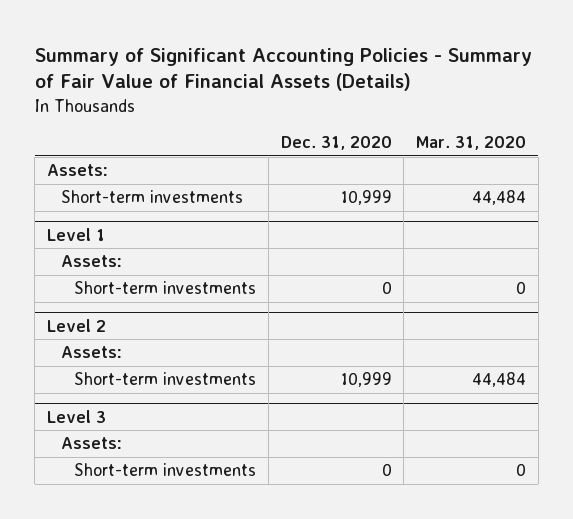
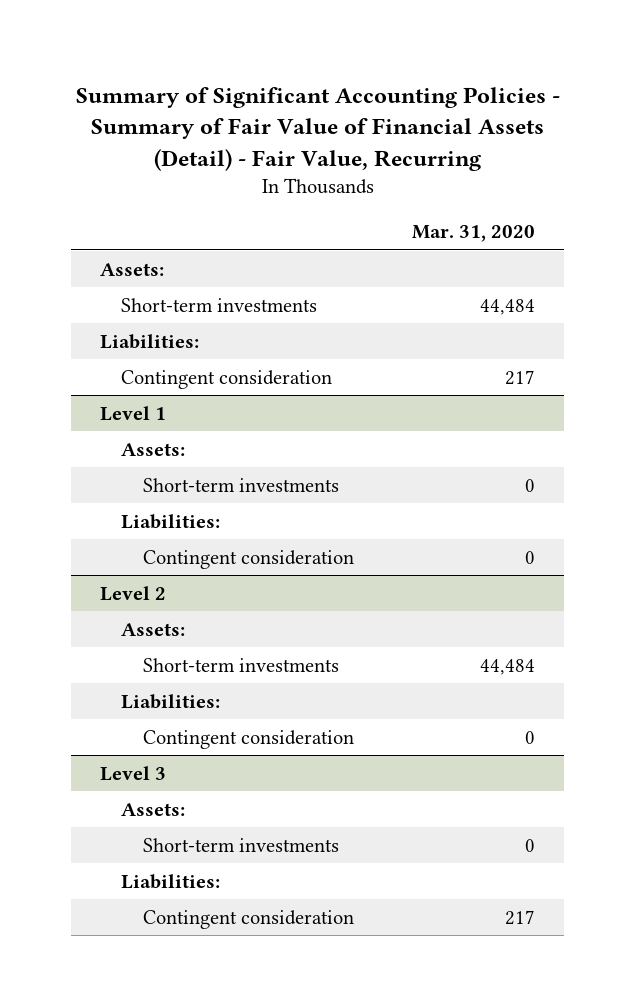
- Summary of Significant Accounting Policies - Summary of Fair Value of Financial Assets (Details)
+ Summary of Significant Accounting Policies - Summary of Fair Value of Financial Assets (Detail) - Fair Value, Recurring
- | Dec. 31, 2020 | Mar. 31, 2020
+ | Mar. 31, 2020
+ Liabilities:
+ Contingent consideration | 217
@ Level 1
+ Liabilities:
+ Contingent consideration | 0
@ Level 2
+ Liabilities:
+ Contingent consideration | 0
@ Level 3
+ Liabilities:
+ Contingent consideration | 217

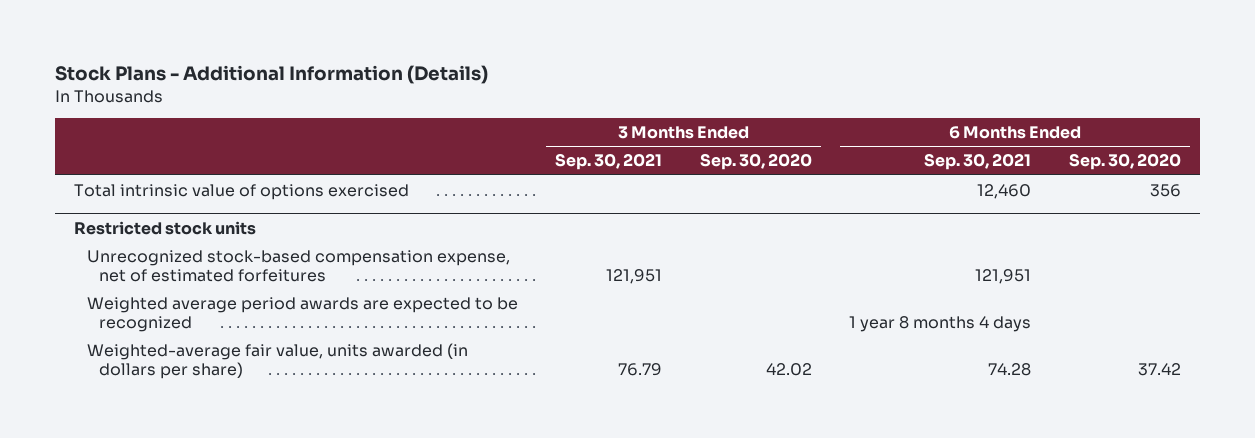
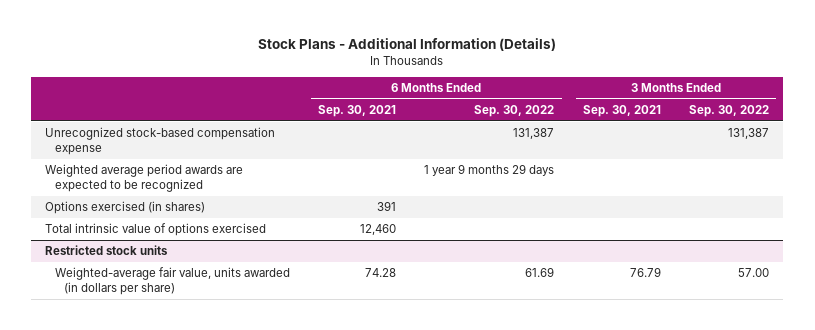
- | 3 Months Ended Sep. 30, 2021 | 3 Months Ended Sep. 30, 2020 | 6 Months Ended Sep. 30, 2021 | 6 Months Ended Sep. 30, 2020
+ | 6 Months Ended Sep. 30, 2021 | 6 Months Ended Sep. 30, 2022 | 3 Months Ended Sep. 30, 2021 | 3 Months Ended Sep. 30, 2022
+ Unrecognized stock-based compensation expense | | 131,387 | | 131,387
+ Weighted average period awards are expected to be recognized | | 1 year 9 months 29 days | |
+ Options exercised (in shares) | 391 | | |
@ Restricted stock units
- Unrecognized stock-based compensation expense, net of estimated forfeitures | 121,951 | | 121,951 |
- Weighted average period awards are expected to be recognized | | | 1 year 8 months 4 days |

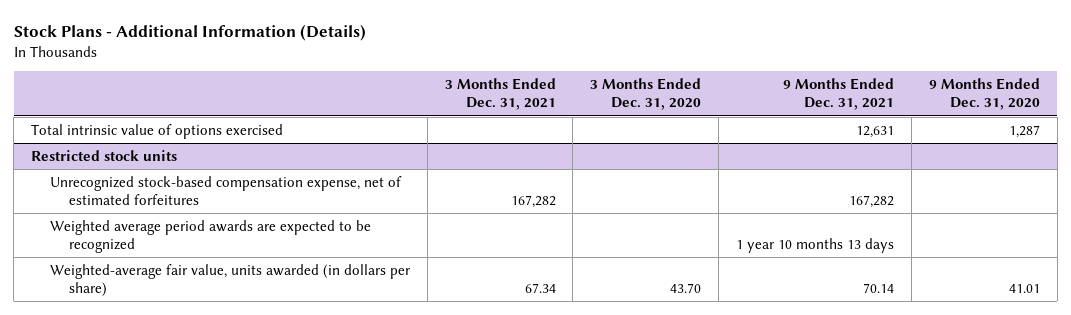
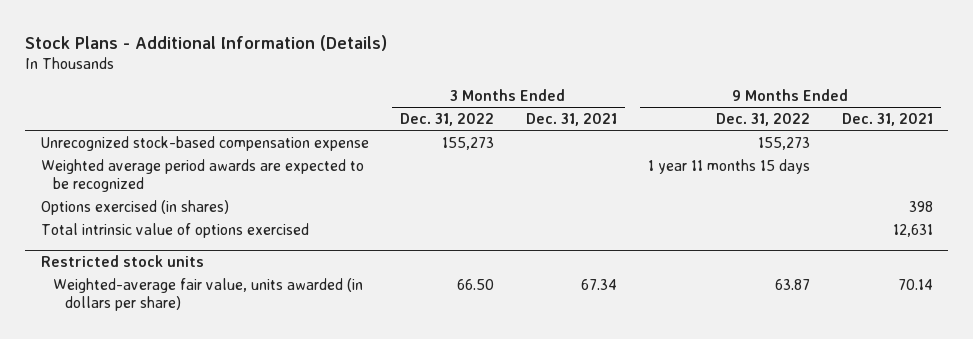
- | 3 Months Ended Dec. 31, 2021 | 3 Months Ended Dec. 31, 2020 | 9 Months Ended Dec. 31, 2021 | 9 Months Ended Dec. 31, 2020
+ | 3 Months Ended Dec. 31, 2022 | 3 Months Ended Dec. 31, 2021 | 9 Months Ended Dec. 31, 2022 | 9 Months Ended Dec. 31, 2021
+ Unrecognized stock-based compensation expense | 155,273 | | 155,273 |
+ Weighted average period awards are expected to be recognized | | | 1 year 11 months 15 days |
+ Options exercised (in shares) | | | | 398
@ Restricted stock units
- Unrecognized stock-based compensation expense, net of estimated forfeitures | 167,282 | | 167,282 |
- Weighted average period awards are expected to be recognized | | | 1 year 10 months 13 days |

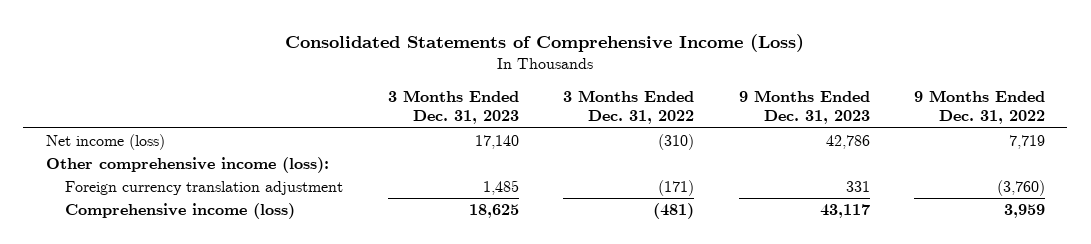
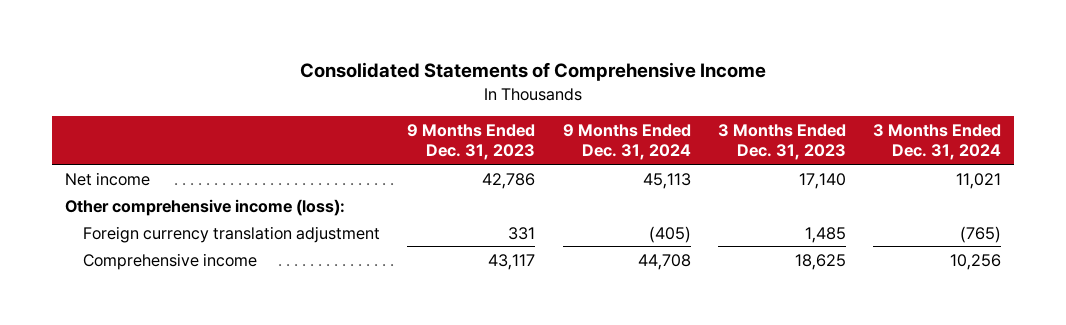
- Consolidated Statements of Comprehensive Income (Loss)
+ Consolidated Statements of Comprehensive Income
- | 3 Months Ended Dec. 31, 2023 | 3 Months Ended Dec. 31, 2022 | 9 Months Ended Dec. 31, 2023 | 9 Months Ended Dec. 31, 2022
+ | 9 Months Ended Dec. 31, 2023 | 9 Months Ended Dec. 31, 2024 | 3 Months Ended Dec. 31, 2023 | 3 Months Ended Dec. 31, 2024
- Net income (loss) | 17,140 | (310) | 42,786 | 7,719
+ Net income | 42,786 | 45,113 | 17,140 | 11,021
- Comprehensive income (loss) | 18,625 | (481) | 43,117 | 3,959
+ Comprehensive income | 43,117 | 44,708 | 18,625 | 10,256

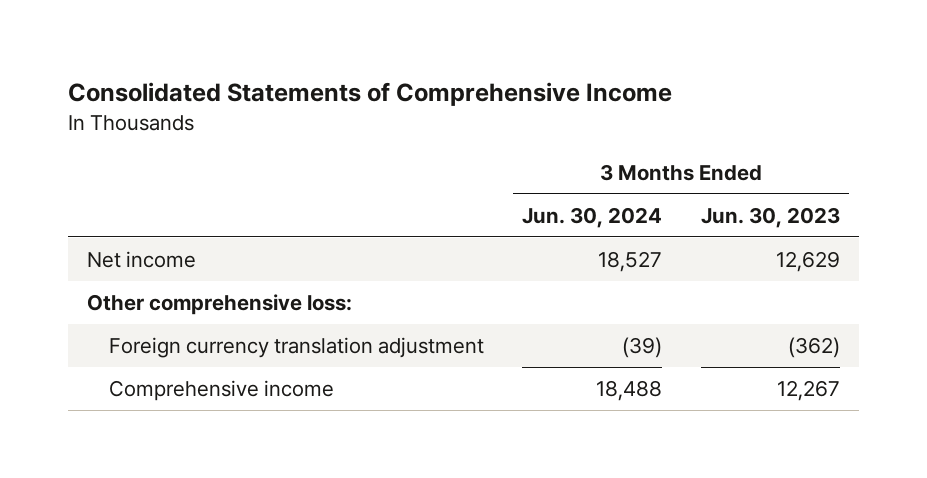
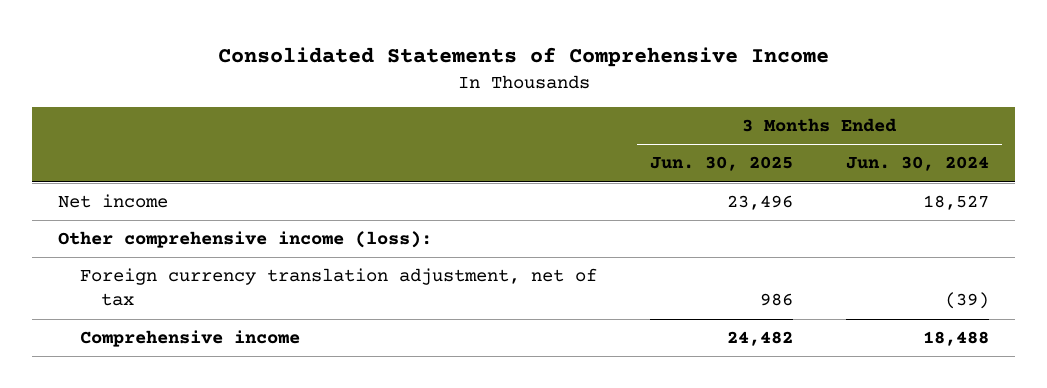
- | 3 Months Ended Jun. 30, 2024 | 3 Months Ended Jun. 30, 2023
+ | 3 Months Ended Jun. 30, 2025 | 3 Months Ended Jun. 30, 2024
- Other comprehensive loss:
- Foreign currency translation adjustment | (39) | (362)
+ Other comprehensive income (loss):
+ Foreign currency translation adjustment, net of tax | 986 | (39)

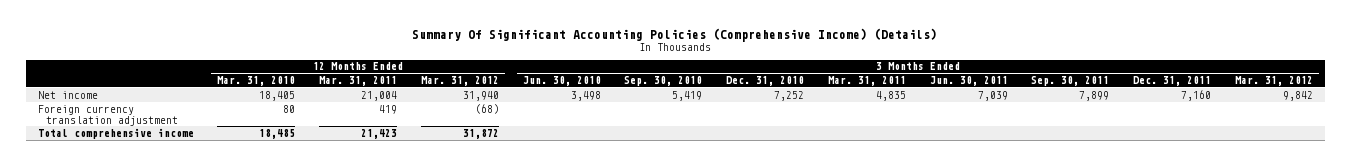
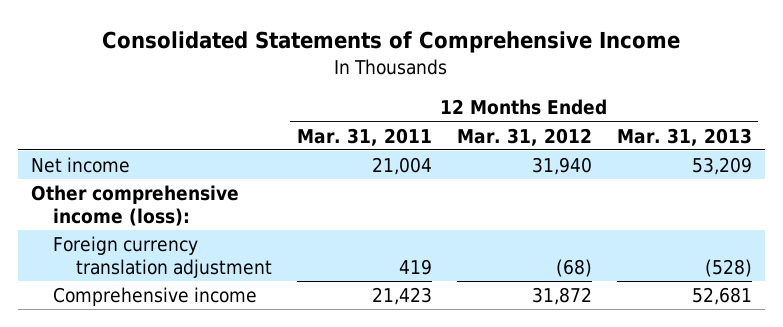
- Summary Of Significant Accounting Policies (Comprehensive Income) (Details)
+ Consolidated Statements of Comprehensive Income
- | 12 Months Ended Mar. 31, 2010 | 12 Months Ended Mar. 31, 2011 | 12 Months Ended Mar. 31, 2012 | 3 Months Ended Jun. 30, 2010 | 3 Months Ended Sep. 30, 2010 | 3 Months Ended Dec. 31, 2010 | 3 Months Ended Mar. 31, 2011 | 3 Months Ended Jun. 30, 2011 | 3 Months Ended Sep. 30, 2011 | 3 Months Ended Dec. 31, 2011 | 3 Months Ended Mar. 31, 2012
+ | 12 Months Ended Mar. 31, 2011 | 12 Months Ended Mar. 31, 2012 | 12 Months Ended Mar. 31, 2013
+ Other comprehensive income (loss):
- Total comprehensive income | 18,485 | 21,423 | 31,872 | | | | | | | |
+ Comprehensive income | 21,423 | 31,872 | 52,681

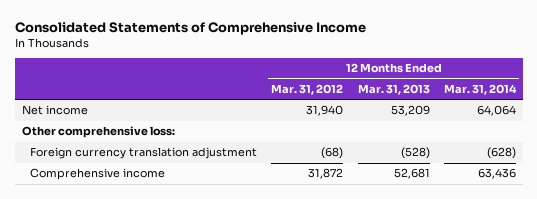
- | 12 Months Ended Mar. 31, 2011 | 12 Months Ended Mar. 31, 2012 | 12 Months Ended Mar. 31, 2013
+ | 12 Months Ended Mar. 31, 2012 | 12 Months Ended Mar. 31, 2013 | 12 Months Ended Mar. 31, 2014
- Other comprehensive income (loss):
+ Other comprehensive loss:

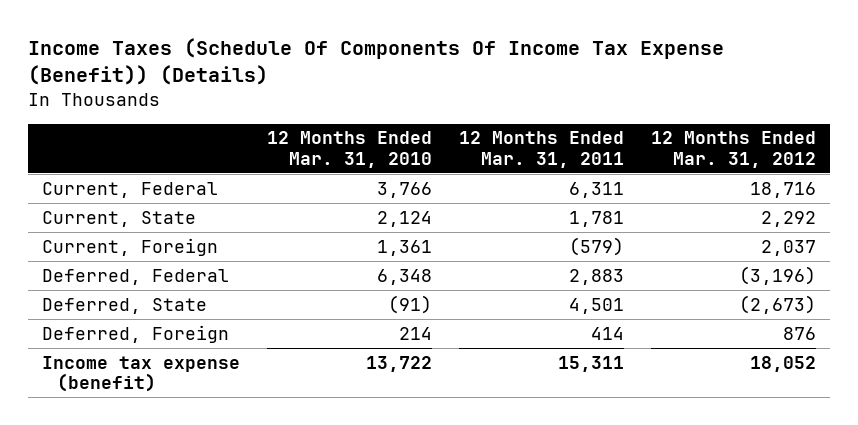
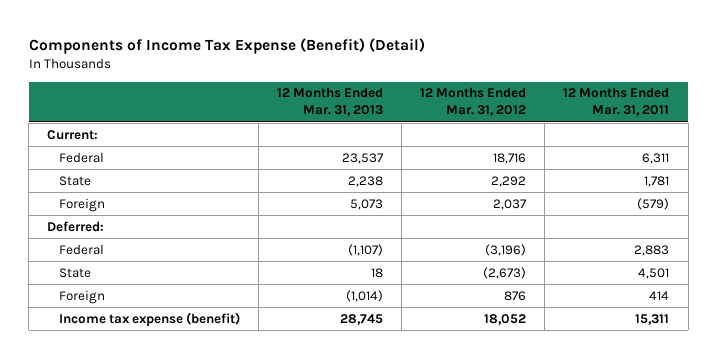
- Income Taxes (Schedule Of Components Of Income Tax Expense (Benefit)) (Details)
+ Components of Income Tax Expense (Benefit) (Detail)
- | 12 Months Ended Mar. 31, 2010 | 12 Months Ended Mar. 31, 2011 | 12 Months Ended Mar. 31, 2012
+ | 12 Months Ended Mar. 31, 2013 | 12 Months Ended Mar. 31, 2012 | 12 Months Ended Mar. 31, 2011
- Current, Federal | 3,766 | 6,311 | 18,716
- Current, State | 2,124 | 1,781 | 2,292
- Current, Foreign | 1,361 | (579) | 2,037
- Deferred, Federal | 6,348 | 2,883 | (3,196)
- Deferred, State | (91) | 4,501 | (2,673)
- Deferred, Foreign | 214 | 414 | 876
+ Current:
+ Federal | 23,537 | 18,716 | 6,311
+ State | 2,238 | 2,292 | 1,781
+ Foreign | 5,073 | 2,037 | (579)
+ Deferred:
+ Federal | (1,107) | (3,196) | 2,883
+ State | 18 | (2,673) | 4,501
+ Foreign | (1,014) | 876 | 414

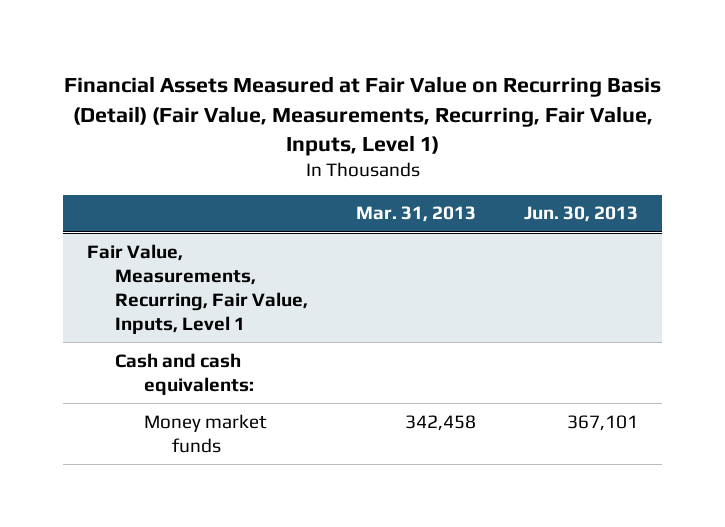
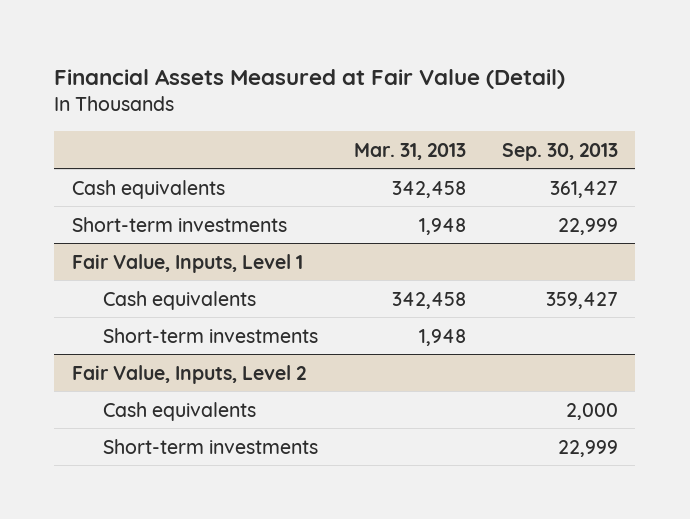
- Financial Assets Measured at Fair Value on Recurring Basis (Detail) (Fair Value, Measurements, Recurring, Fair Value, Inputs, Level 1)
+ Financial Assets Measured at Fair Value (Detail)
- | Mar. 31, 2013 | Jun. 30, 2013
+ | Mar. 31, 2013 | Sep. 30, 2013
- Fair Value, Measurements, Recurring, Fair Value, Inputs, Level 1
- Cash and cash equivalents:
- Money market funds | 342,458 | 367,101
+ Cash equivalents | 342,458 | 361,427
+ Short-term investments | 1,948 | 22,999
+ Fair Value, Inputs, Level 1
+ Cash equivalents | 342,458 | 359,427
+ Short-term investments | 1,948 |
+ Fair Value, Inputs, Level 2
+ Cash equivalents | | 2,000
+ Short-term investments | | 22,999

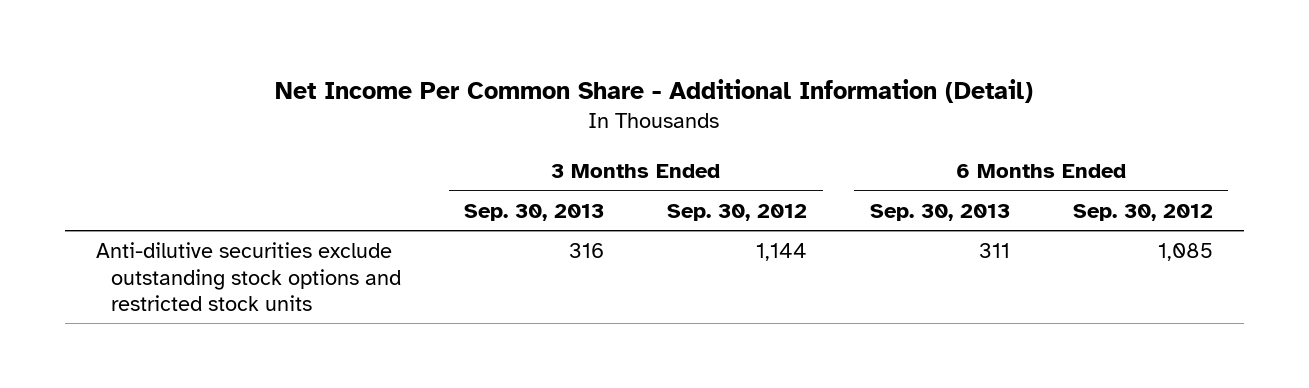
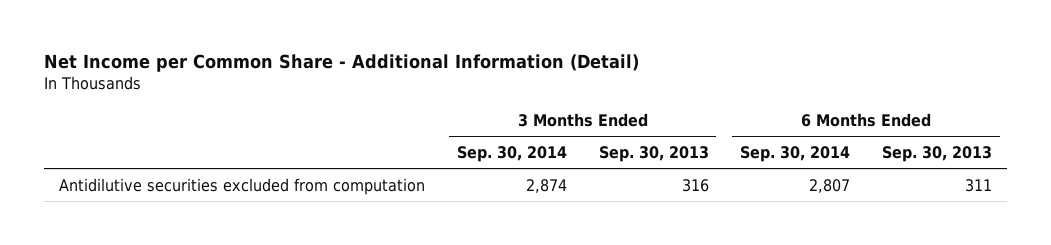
- Net Income Per Common Share - Additional Information (Detail)
+ Net Income per Common Share - Additional Information (Detail)
- | 3 Months Ended Sep. 30, 2013 | 3 Months Ended Sep. 30, 2012 | 6 Months Ended Sep. 30, 2013 | 6 Months Ended Sep. 30, 2012
+ | 3 Months Ended Sep. 30, 2014 | 3 Months Ended Sep. 30, 2013 | 6 Months Ended Sep. 30, 2014 | 6 Months Ended Sep. 30, 2013
- Anti-dilutive securities exclude outstanding stock options and restricted stock units | 316 | 1,144 | 311 | 1,085
+ Antidilutive securities excluded from computation | 2,874 | 316 | 2,807 | 311

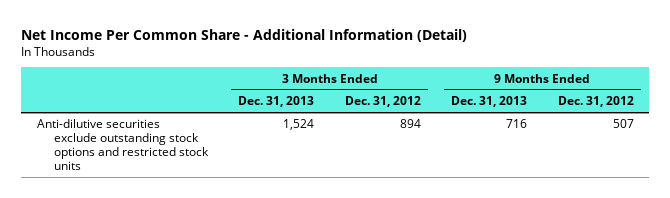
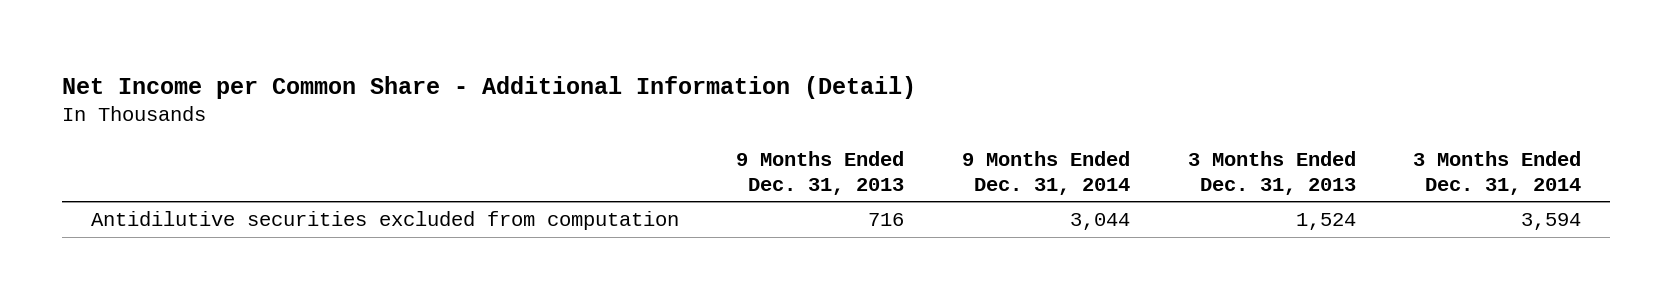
- Net Income Per Common Share - Additional Information (Detail)
+ Net Income per Common Share - Additional Information (Detail)
- | 3 Months Ended Dec. 31, 2013 | 3 Months Ended Dec. 31, 2012 | 9 Months Ended Dec. 31, 2013 | 9 Months Ended Dec. 31, 2012
+ | 9 Months Ended Dec. 31, 2013 | 9 Months Ended Dec. 31, 2014 | 3 Months Ended Dec. 31, 2013 | 3 Months Ended Dec. 31, 2014
- Anti-dilutive securities exclude outstanding stock options and restricted stock units | 1,524 | 894 | 716 | 507
+ Antidilutive securities excluded from computation | 716 | 3,044 | 1,524 | 3,594

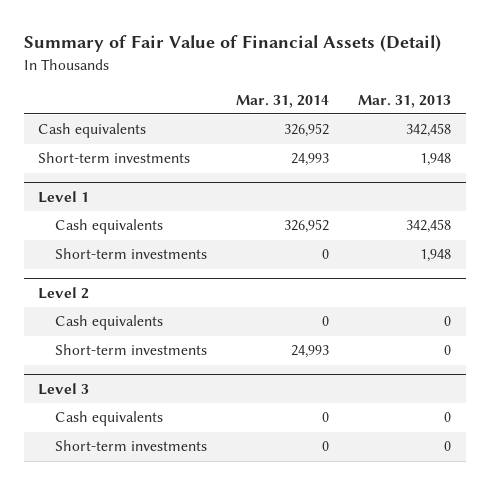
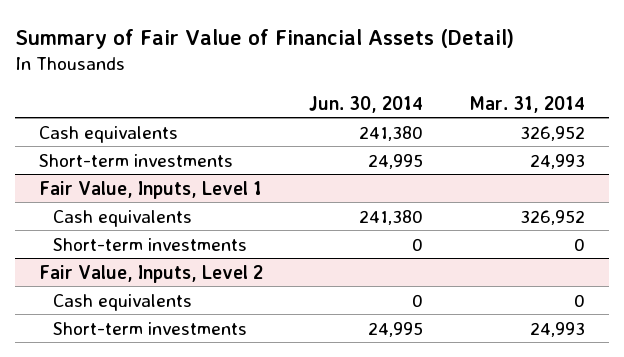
- | Mar. 31, 2014 | Mar. 31, 2013
+ | Jun. 30, 2014 | Mar. 31, 2014
- Level 1
+ Fair Value, Inputs, Level 1
- Level 2
+ Fair Value, Inputs, Level 2
- Level 3
- Cash equivalents | 0 | 0
- Short-term investments | 0 | 0

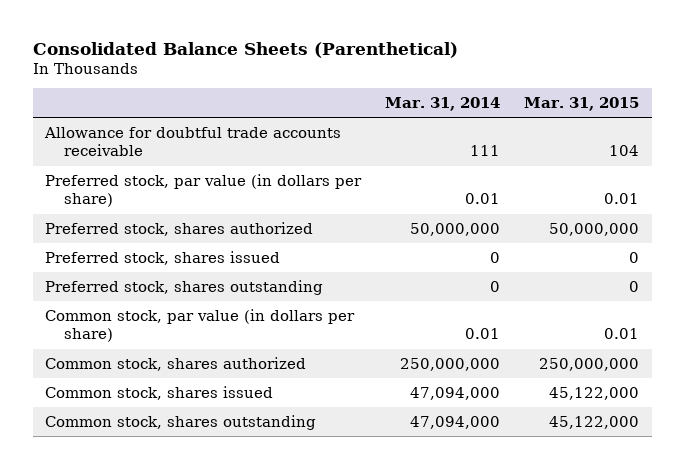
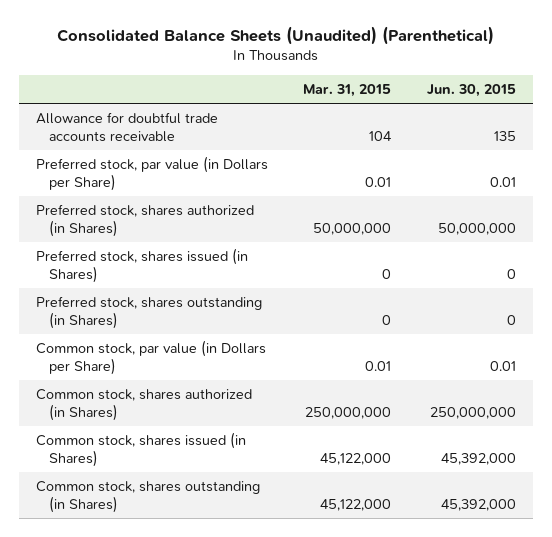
- Consolidated Balance Sheets (Parenthetical)
+ Consolidated Balance Sheets (Unaudited) (Parenthetical)
- | Mar. 31, 2014 | Mar. 31, 2015
+ | Mar. 31, 2015 | Jun. 30, 2015
- Preferred stock, par value (in dollars per share) | 0.01 | 0.01
- Preferred stock, shares authorized | 50,000,000 | 50,000,000
- Preferred stock, shares issued | 0 | 0
- Preferred stock, shares outstanding | 0 | 0
- Common stock, par value (in dollars per share) | 0.01 | 0.01
- Common stock, shares authorized | 250,000,000 | 250,000,000
- Common stock, shares issued | 47,094,000 | 45,122,000
- Common stock, shares outstanding | 47,094,000 | 45,122,000
+ Preferred stock, par value (in Dollars per Share) | 0.01 | 0.01
+ Preferred stock, shares authorized (in Shares) | 50,000,000 | 50,000,000
+ Preferred stock, shares issued (in Shares) | 0 | 0
+ Preferred stock, shares outstanding (in Shares) | 0 | 0
+ Common stock, par value (in Dollars per Share) | 0.01 | 0.01
+ Common stock, shares authorized (in Shares) | 250,000,000 | 250,000,000
+ Common stock, shares issued (in Shares) | 45,122,000 | 45,392,000
+ Common stock, shares outstanding (in Shares) | 45,122,000 | 45,392,000

